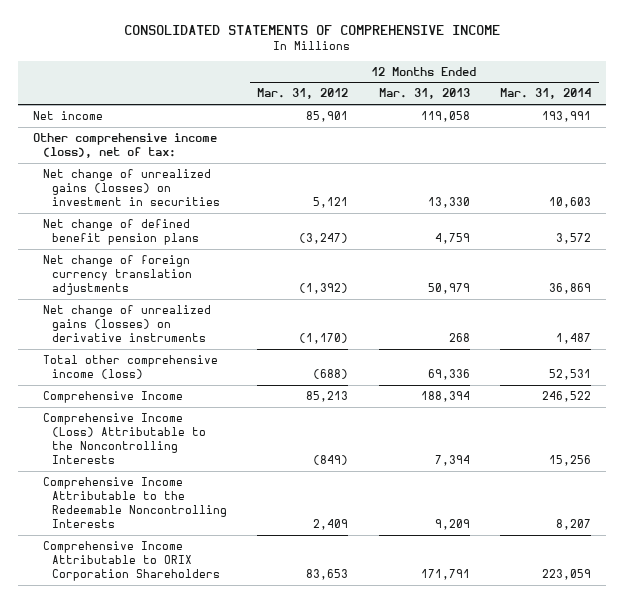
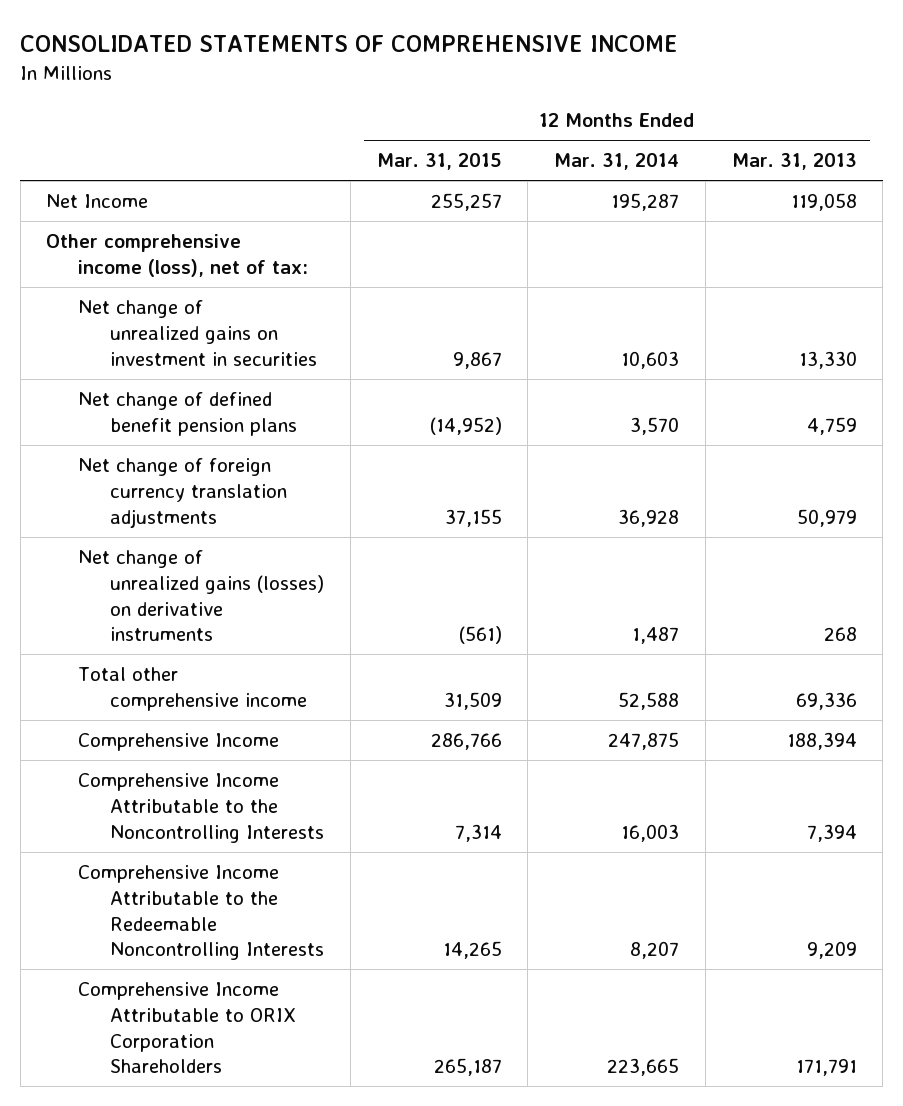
- | 12 Months Ended Mar. 31, 2012 | 12 Months Ended Mar. 31, 2013 | 12 Months Ended Mar. 31, 2014
+ | 12 Months Ended Mar. 31, 2015 | 12 Months Ended Mar. 31, 2014 | 12 Months Ended Mar. 31, 2013
- Net income | 85,901 | 119,058 | 193,991
+ Net Income | 255,257 | 195,287 | 119,058
- Net change of unrealized gains (losses) on investment in securities | 5,121 | 13,330 | 10,603
- Net change of defined benefit pension plans | (3,247) | 4,759 | 3,572
- Net change of foreign currency translation adjustments | (1,392) | 50,979 | 36,869
+ Net change of unrealized gains on investment in securities | 9,867 | 10,603 | 13,330
+ Net change of defined benefit pension plans | (14,952) | 3,570 | 4,759
+ Net change of foreign currency translation adjustments | 37,155 | 36,928 | 50,979
- Total other comprehensive income (loss) | (688) | 69,336 | 52,531
- Comprehensive Income | 85,213 | 188,394 | 246,522
- Comprehensive Income (Loss) Attributable to the Noncontrolling Interests | (849) | 7,394 | 15,256
+ Total other comprehensive income | 31,509 | 52,588 | 69,336
+ Comprehensive Income | 286,766 | 247,875 | 188,394
+ Comprehensive Income Attributable to the Noncontrolling Interests | 7,314 | 16,003 | 7,394
- Comprehensive Income Attributable to ORIX Corporation Shareholders | 83,653 | 171,791 | 223,059
+ Comprehensive Income Attributable to ORIX Corporation Shareholders | 265,187 | 223,665 | 171,791

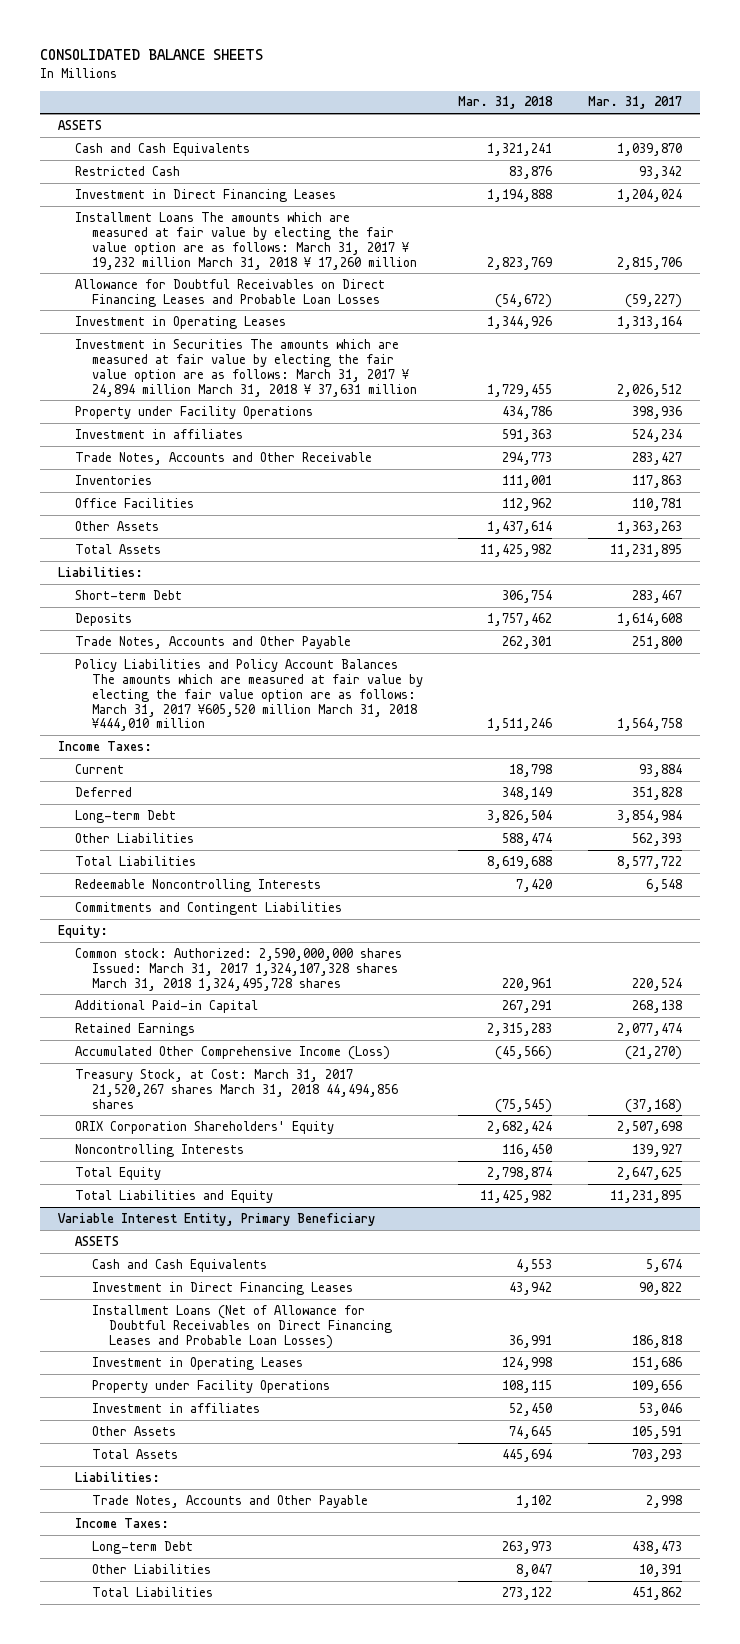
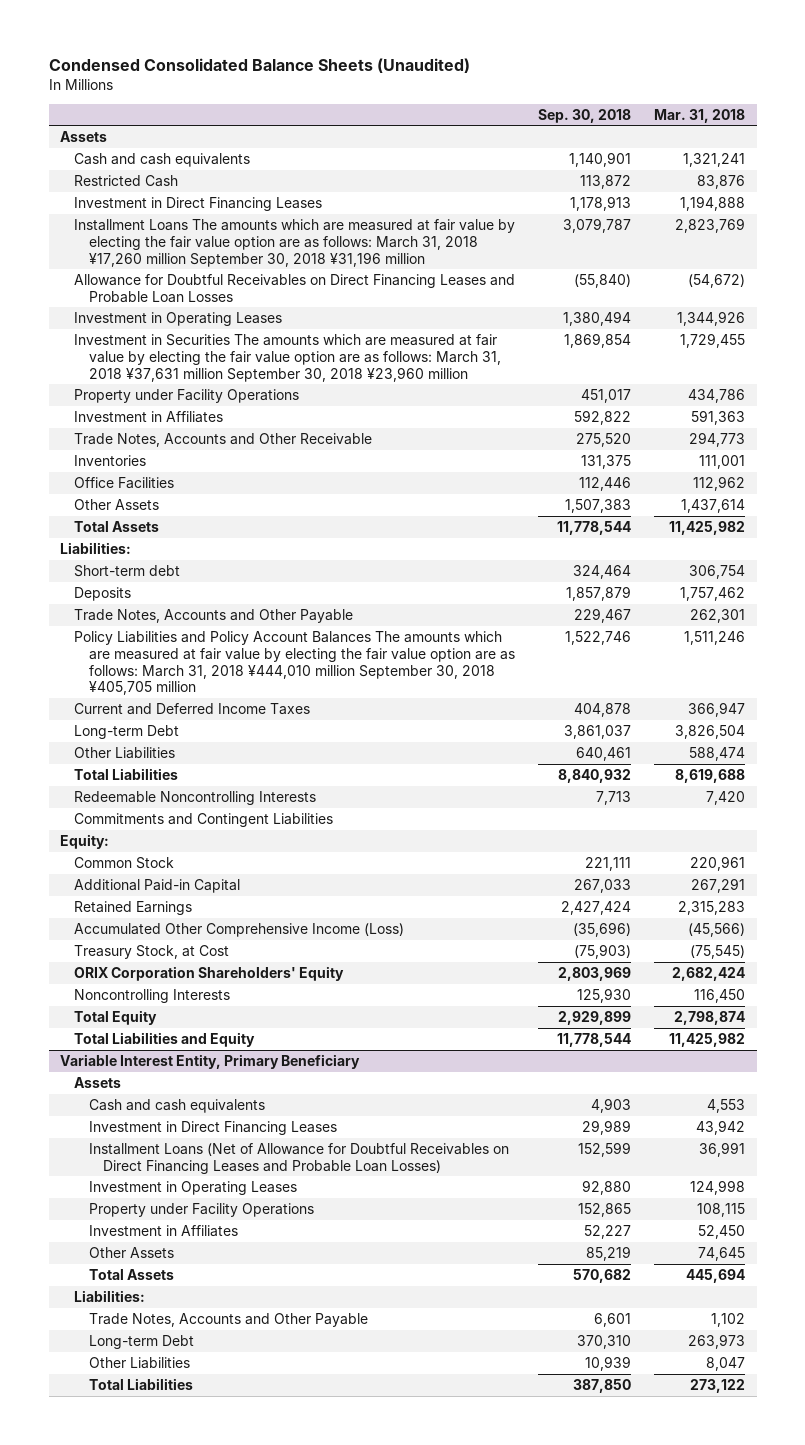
- CONSOLIDATED BALANCE SHEETS
+ Condensed Consolidated Balance Sheets (Unaudited)
- | Mar. 31, 2018 | Mar. 31, 2017
+ | Sep. 30, 2018 | Mar. 31, 2018
- ASSETS
- Cash and Cash Equivalents | 1,321,241 | 1,039,870
+ Assets
+ Cash and cash equivalents | 1,140,901 | 1,321,241
- Installment Loans The amounts which are measured at fair value by electing the fair value option are as follows: March 31, 2017 ¥ 19,232 million March 31, 2018 ¥ 17,260 million | 2,823,769 | 2,815,706
+ Installment Loans The amounts which are measured at fair value by electing the fair value option are as follows: March 31, 2018 ¥17,260 million September 30, 2018 ¥31,196 million | 3,079,787 | 2,823,769
- Investment in Securities The amounts which are measured at fair value by electing the fair value option are as follows: March 31, 2017 ¥ 24,894 million March 31, 2018 ¥ 37,631 million | 1,729,455 | 2,026,512
+ Investment in Securities The amounts which are measured at fair value by electing the fair value option are as follows: March 31, 2018 ¥37,631 million September 30, 2018 ¥23,960 million | 1,869,854 | 1,729,455
- Investment in affiliates | 591,363 | 524,234
+ Investment in Affiliates | 592,822 | 591,363
- Short-term Debt | 306,754 | 283,467
+ Short-term debt | 324,464 | 306,754
- Policy Liabilities and Policy Account Balances The amounts which are measured at fair value by electing the fair value option are as follows: March 31, 2017 ¥605,520 million March 31, 2018 ¥444,010 million | 1,511,246 | 1,564,758
- Income Taxes:
- Current | 18,798 | 93,884
- Deferred | 348,149 | 351,828
+ Policy Liabilities and Policy Account Balances The amounts which are measured at fair value by electing the fair value option are as follows: March 31, 2018 ¥444,010 million September 30, 2018 ¥405,705 million | 1,522,746 | 1,511,246
+ Current and Deferred Income Taxes | 404,878 | 366,947
- Common stock: Authorized: 2,590,000,000 shares Issued: March 31, 2017 1,324,107,328 shares March 31, 2018 1,324,495,728 shares | 220,961 | 220,524
+ Common Stock | 221,111 | 220,961
- Treasury Stock, at Cost: March 31, 2017 21,520,267 shares March 31, 2018 44,494,856 shares | (75,545) | (37,168)
+ Treasury Stock, at Cost | (75,903) | (75,545)
@ Variable Interest Entity, Primary Beneficiary
- ASSETS
- Cash and Cash Equivalents | 4,553 | 5,674
+ Assets
+ Cash and cash equivalents | 4,903 | 4,553
- Investment in affiliates | 52,450 | 53,046
+ Investment in Affiliates | 52,227 | 52,450
- Income Taxes:

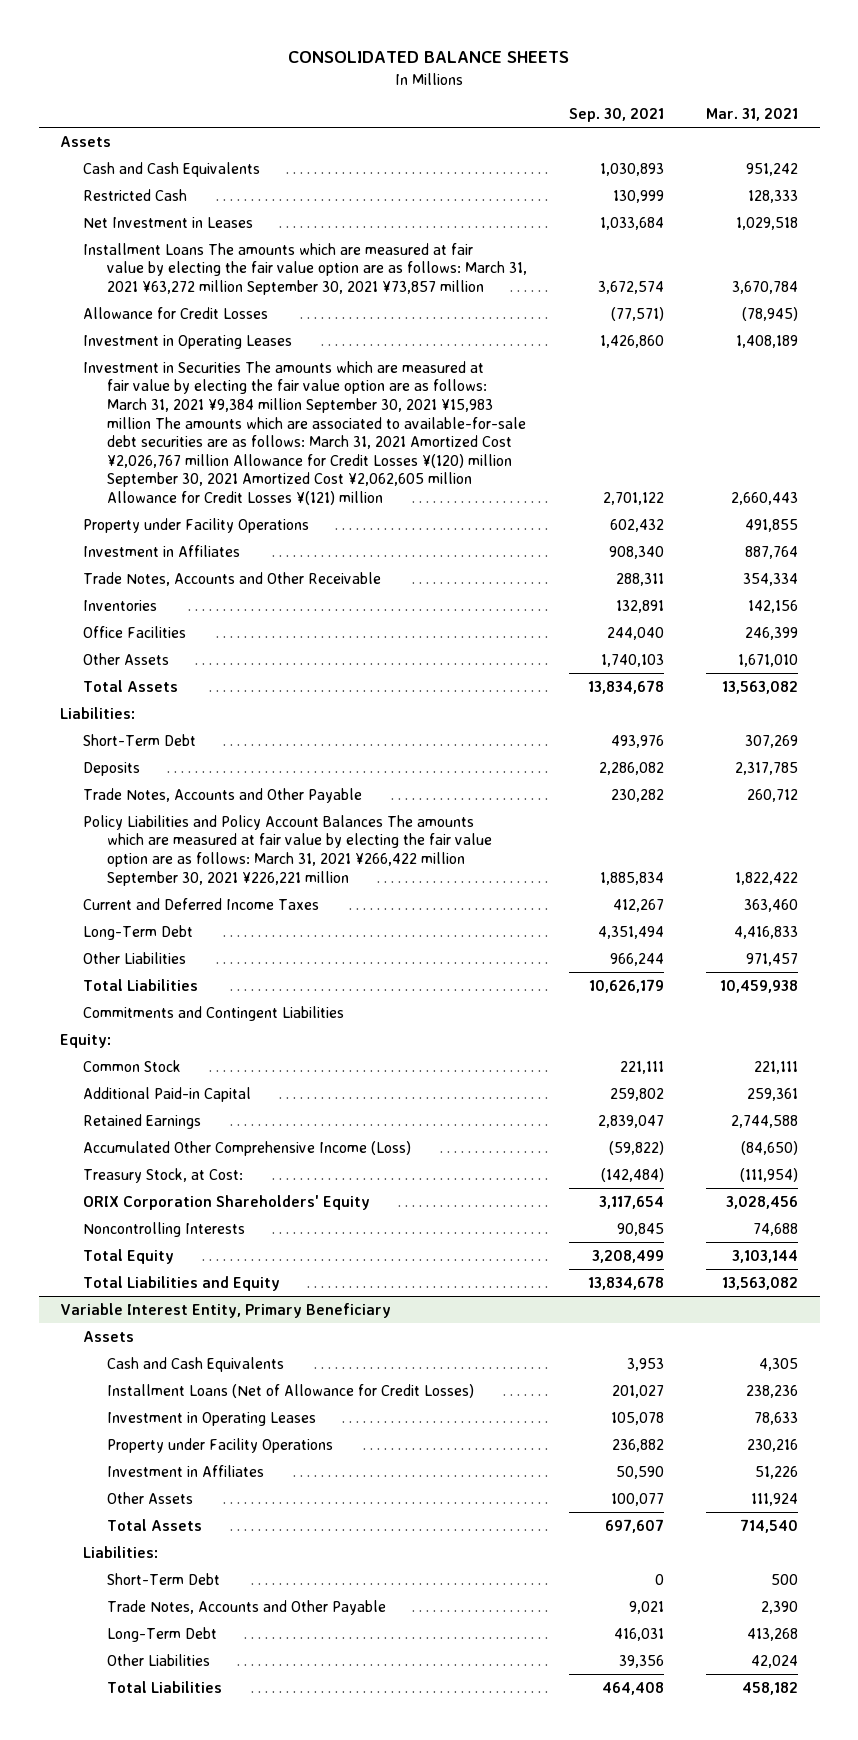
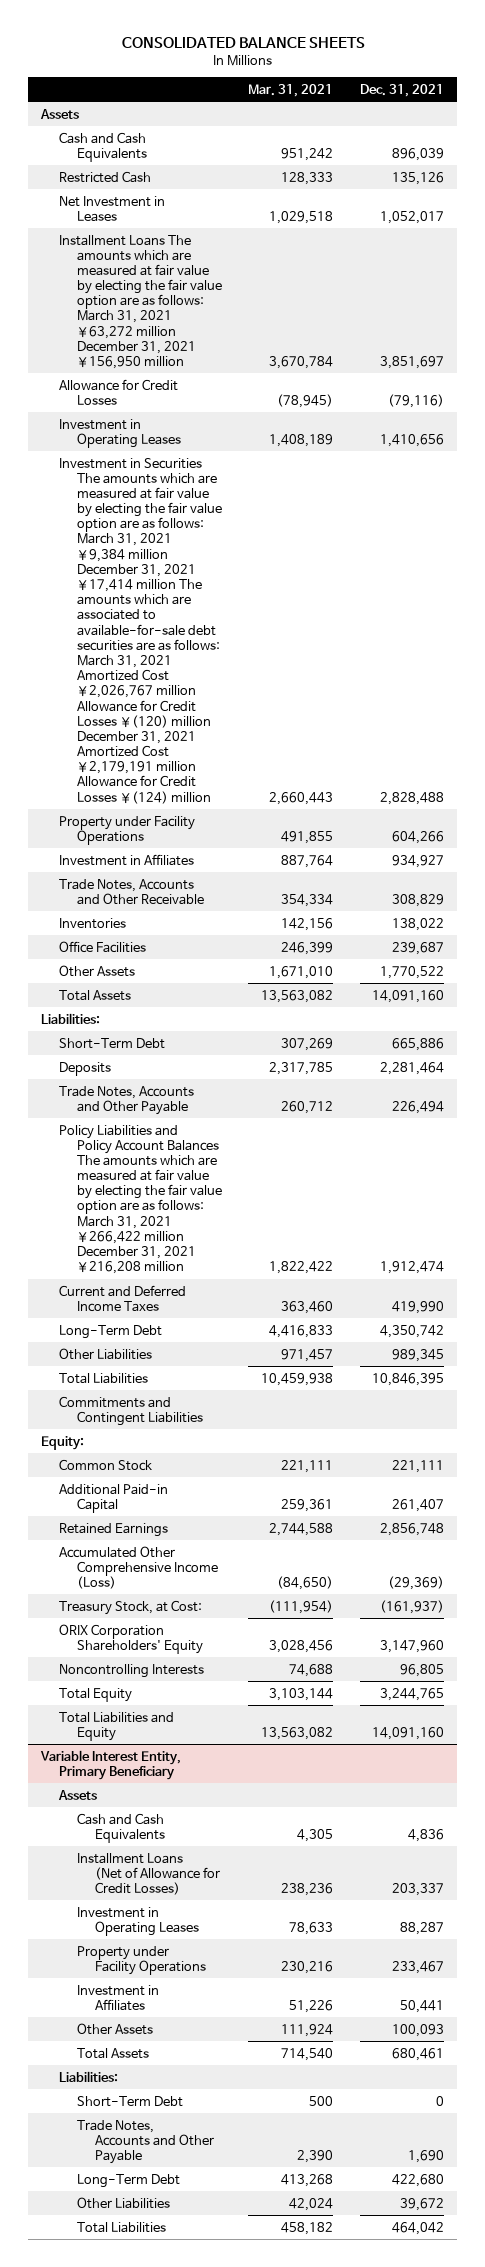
- | Sep. 30, 2021 | Mar. 31, 2021
+ | Mar. 31, 2021 | Dec. 31, 2021
- Installment Loans The amounts which are measured at fair value by electing the fair value option are as follows: March 31, 2021 ¥63,272 million September 30, 2021 ¥73,857 million | 3,672,574 | 3,670,784
+ Installment Loans The amounts which are measured at fair value by electing the fair value option are as follows: March 31, 2021 ¥63,272 million December 31, 2021 ¥156,950 million | 3,670,784 | 3,851,697
- Investment in Securities The amounts which are measured at fair value by electing the fair value option are as follows: March 31, 2021 ¥9,384 million September 30, 2021 ¥15,983 million The amounts which are associated to available-for-sale debt securities are as follows: March 31, 2021 Amortized Cost ¥2,026,767 million Allowance for Credit Losses ¥(120) million September 30, 2021 Amortized Cost ¥2,062,605 million Allowance for Credit Losses ¥(121) million | 2,701,122 | 2,660,443
+ Investment in Securities The amounts which are measured at fair value by electing the fair value option are as follows: March 31, 2021 ¥9,384 million December 31, 2021 ¥17,414 million The amounts which are associated to available-for-sale debt securities are as follows: March 31, 2021 Amortized Cost ¥2,026,767 million Allowance for Credit Losses ¥(120) million December 31, 2021 Amortized Cost ¥2,179,191 million Allowance for Credit Losses ¥(124) million | 2,660,443 | 2,828,488
- Policy Liabilities and Policy Account Balances The amounts which are measured at fair value by electing the fair value option are as follows: March 31, 2021 ¥266,422 million September 30, 2021 ¥226,221 million | 1,885,834 | 1,822,422
+ Policy Liabilities and Policy Account Balances The amounts which are measured at fair value by electing the fair value option are as follows: March 31, 2021 ¥266,422 million December 31, 2021 ¥216,208 million | 1,822,422 | 1,912,474

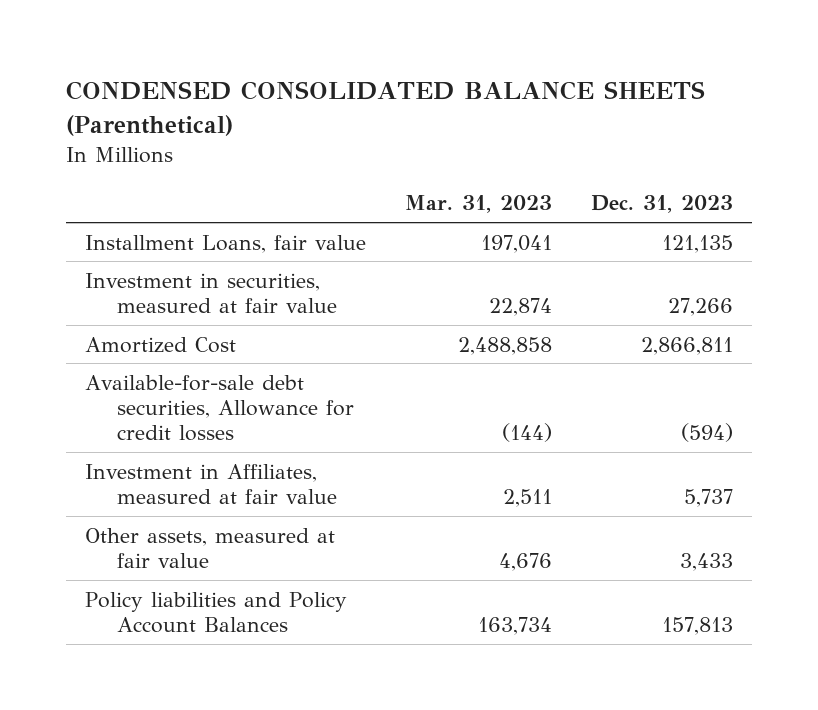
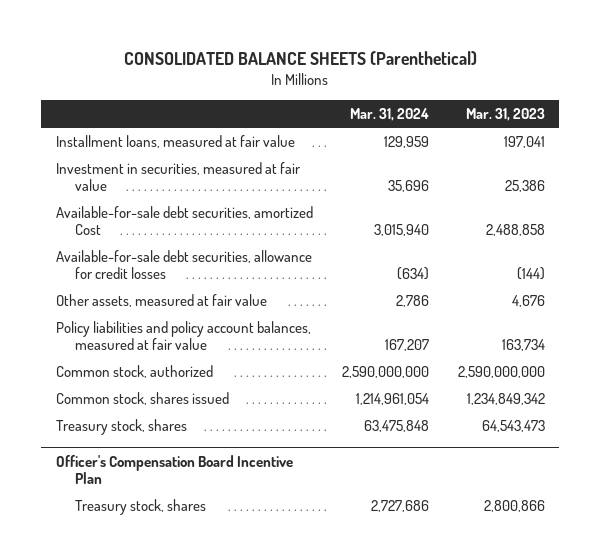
- CONDENSED CONSOLIDATED BALANCE SHEETS (Parenthetical)
+ CONSOLIDATED BALANCE SHEETS (Parenthetical)
- | Mar. 31, 2023 | Dec. 31, 2023
+ | Mar. 31, 2024 | Mar. 31, 2023
- Installment Loans, fair value | 197,041 | 121,135
- Investment in securities, measured at fair value | 22,874 | 27,266
- Amortized Cost | 2,488,858 | 2,866,811
- Available-for-sale debt securities, Allowance for credit losses | (144) | (594)
- Investment in Affiliates, measured at fair value | 2,511 | 5,737
+ Installment loans, measured at fair value | 129,959 | 197,041
+ Investment in securities, measured at fair value | 35,696 | 25,386
+ Available-for-sale debt securities, amortized Cost | 3,015,940 | 2,488,858
+ Available-for-sale debt securities, allowance for credit losses | (634) | (144)
- Policy liabilities and Policy Account Balances | 163,734 | 157,813
+ Policy liabilities and policy account balances, measured at fair value | 167,207 | 163,734
+ Common stock, authorized | 2,590,000,000 | 2,590,000,000
+ Common stock, shares issued | 1,214,961,054 | 1,234,849,342
+ Treasury stock, shares | 63,475,848 | 64,543,473
+ Officer's Compensation Board Incentive Plan
+ Treasury stock, shares | 2,727,686 | 2,800,866

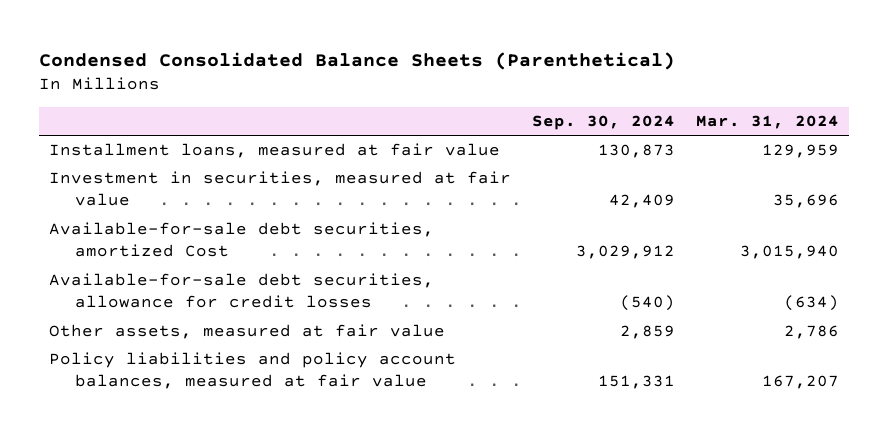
- CONSOLIDATED BALANCE SHEETS (Parenthetical)
+ Condensed Consolidated Balance Sheets (Parenthetical)
- | Mar. 31, 2024 | Mar. 31, 2023
+ | Sep. 30, 2024 | Mar. 31, 2024
- Common stock, authorized | 2,590,000,000 | 2,590,000,000
- Common stock, shares issued | 1,214,961,054 | 1,234,849,342
- Treasury stock, shares | 63,475,848 | 64,543,473
- Officer's Compensation Board Incentive Plan
- Treasury stock, shares | 2,727,686 | 2,800,866

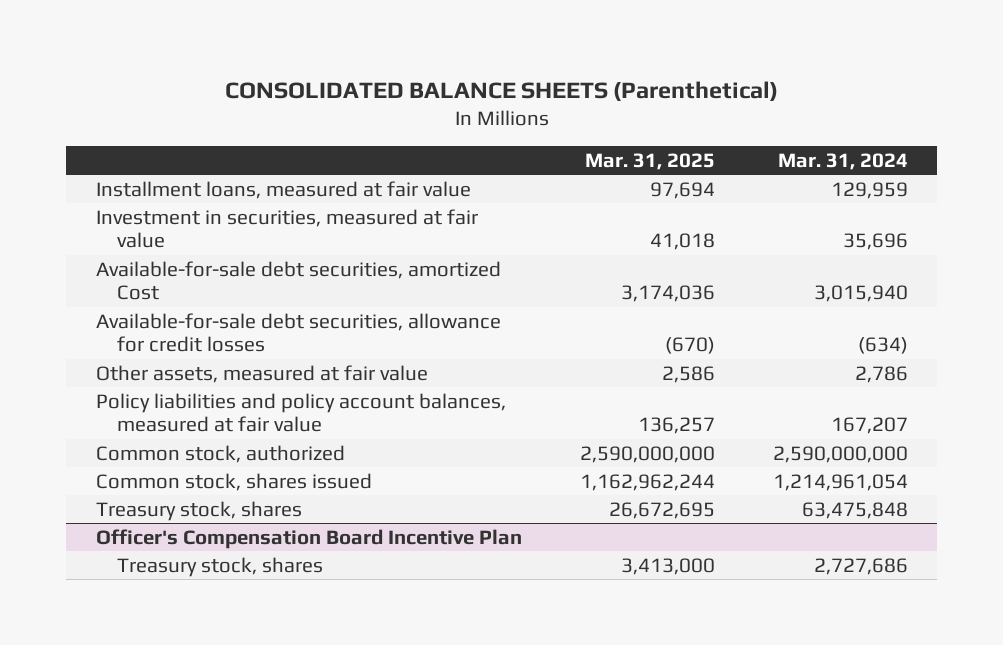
- Condensed Consolidated Balance Sheets (Parenthetical)
+ CONSOLIDATED BALANCE SHEETS (Parenthetical)
- | Sep. 30, 2024 | Mar. 31, 2024
+ | Mar. 31, 2025 | Mar. 31, 2024
+ Common stock, authorized | 2,590,000,000 | 2,590,000,000
+ Common stock, shares issued | 1,162,962,244 | 1,214,961,054
+ Treasury stock, shares | 26,672,695 | 63,475,848
+ Officer's Compensation Board Incentive Plan
+ Treasury stock, shares | 3,413,000 | 2,727,686

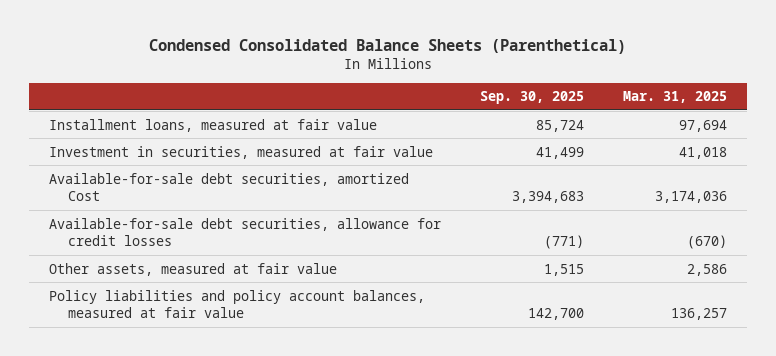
- CONSOLIDATED BALANCE SHEETS (Parenthetical)
+ Condensed Consolidated Balance Sheets (Parenthetical)
- | Mar. 31, 2025 | Mar. 31, 2024
+ | Sep. 30, 2025 | Mar. 31, 2025
- Common stock, authorized | 2,590,000,000 | 2,590,000,000
- Common stock, shares issued | 1,162,962,244 | 1,214,961,054
- Treasury stock, shares | 26,672,695 | 63,475,848
- Officer's Compensation Board Incentive Plan
- Treasury stock, shares | 3,413,000 | 2,727,686

